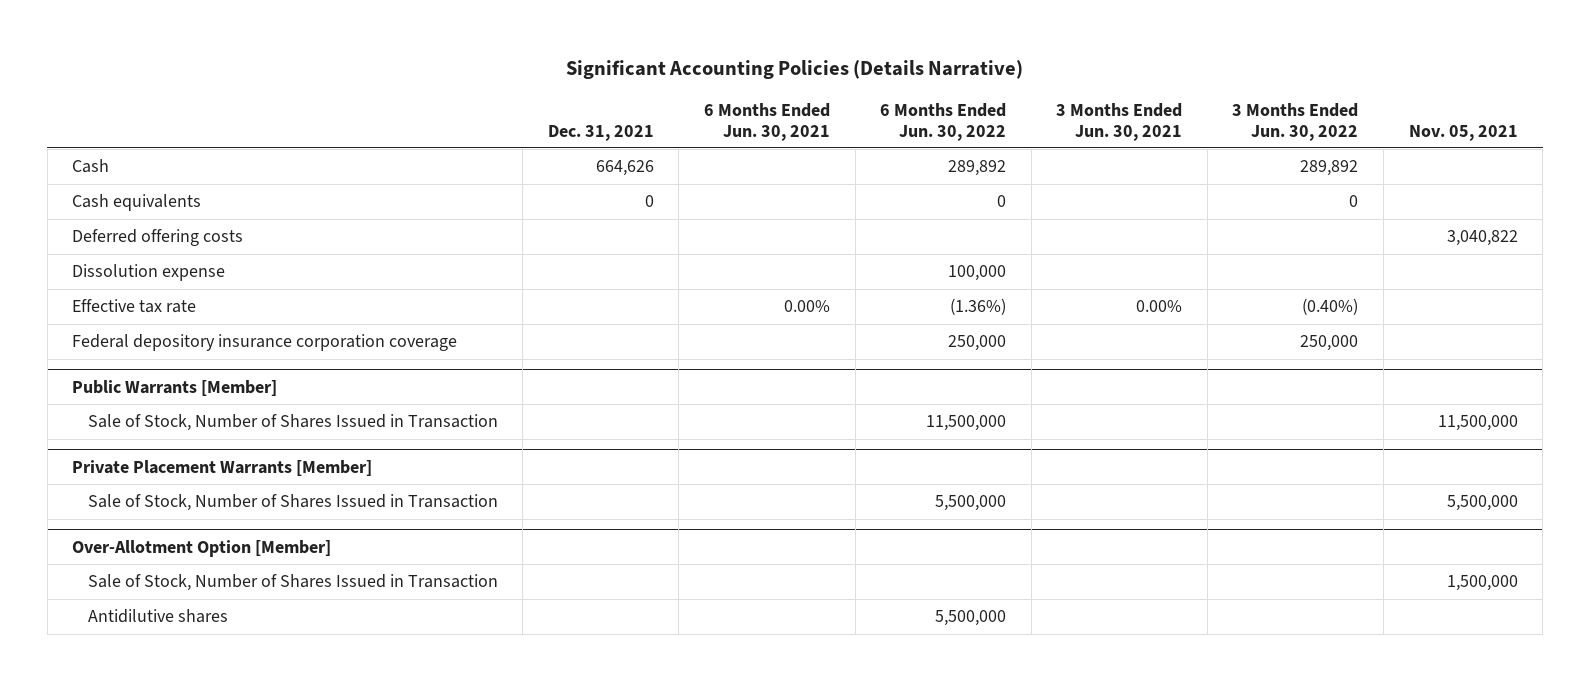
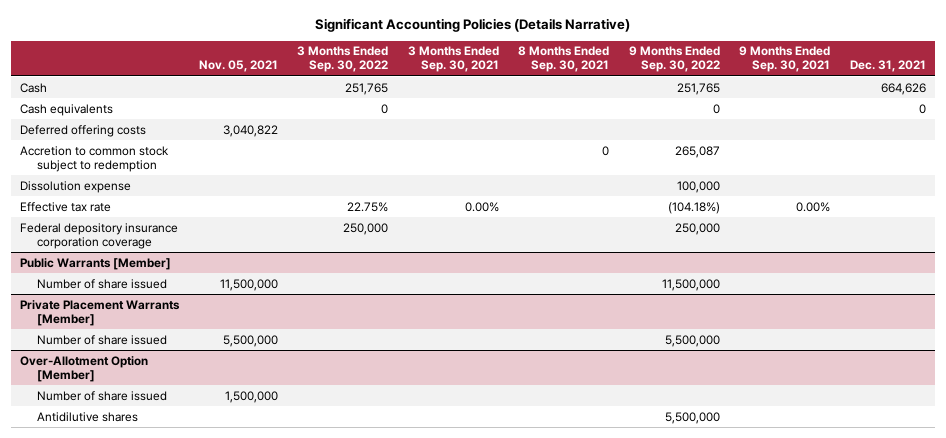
- | Dec. 31, 2021 | 6 Months Ended Jun. 30, 2021 | 6 Months Ended Jun. 30, 2022 | 3 Months Ended Jun. 30, 2021 | 3 Months Ended Jun. 30, 2022 | Nov. 05, 2021
+ | Nov. 05, 2021 | 3 Months Ended Sep. 30, 2022 | 3 Months Ended Sep. 30, 2021 | 8 Months Ended Sep. 30, 2021 | 9 Months Ended Sep. 30, 2022 | 9 Months Ended Sep. 30, 2021 | Dec. 31, 2021
+ Accretion to common stock subject to redemption | | | | 0 | 265,087 | |
@ Public Warrants [Member]
- Sale of Stock, Number of Shares Issued in Transaction | | | 11,500,000 | | | 11,500,000
+ Number of share issued | 11,500,000 | | | | 11,500,000 | |
@ Private Placement Warrants [Member]
- Sale of Stock, Number of Shares Issued in Transaction | | | 5,500,000 | | | 5,500,000
+ Number of share issued | 5,500,000 | | | | 5,500,000 | |
@ Over-Allotment Option [Member]
- Sale of Stock, Number of Shares Issued in Transaction | | | | | | 1,500,000
+ Number of share issued | 1,500,000 | | | | | |

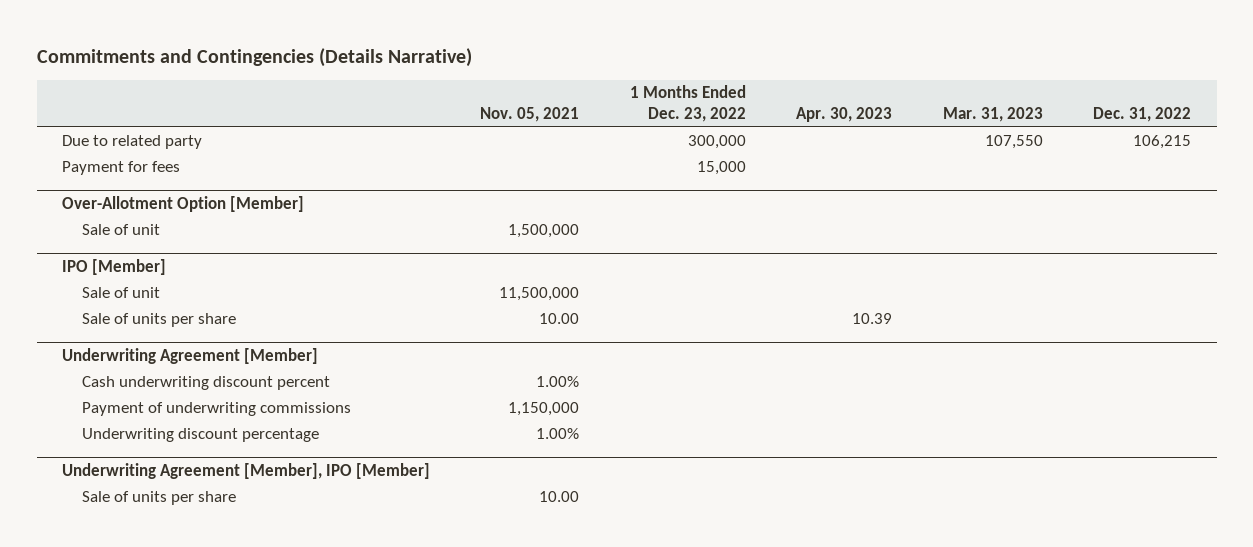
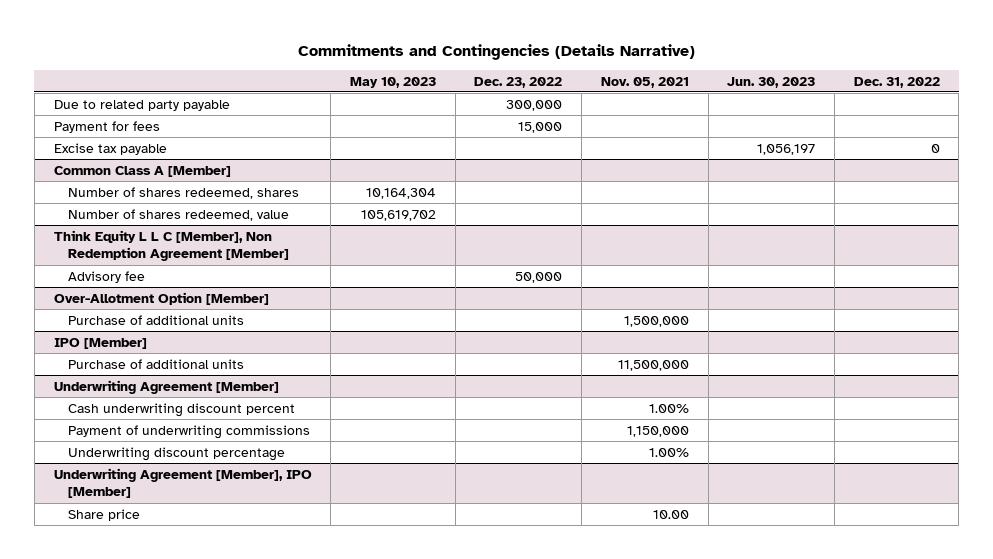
- | Nov. 05, 2021 | 1 Months Ended Dec. 23, 2022 | Apr. 30, 2023 | Mar. 31, 2023 | Dec. 31, 2022
+ | May 10, 2023 | Dec. 23, 2022 | Nov. 05, 2021 | Jun. 30, 2023 | Dec. 31, 2022
- Due to related party | | 300,000 | | 107,550 | 106,215
+ Due to related party payable | | 300,000 | | |
+ Excise tax payable | | | | 1,056,197 | 0
+ Common Class A [Member]
+ Number of shares redeemed, shares | 10,164,304 | | | |
+ Number of shares redeemed, value | 105,619,702 | | | |
+ Think Equity L L C [Member], Non Redemption Agreement [Member]
+ Advisory fee | | 50,000 | | |
@ Over-Allotment Option [Member]
- Sale of unit | 1,500,000 | | | |
+ Purchase of additional units | | | 1,500,000 | |
@ IPO [Member]
- Sale of unit | 11,500,000 | | | |
- Sale of units per share | 10.00 | | 10.39 | |
+ Purchase of additional units | | | 11,500,000 | |
@ Underwriting Agreement [Member], IPO [Member]
- Sale of units per share | 10.00 | | | |
+ Share price | | | 10.00 | |

